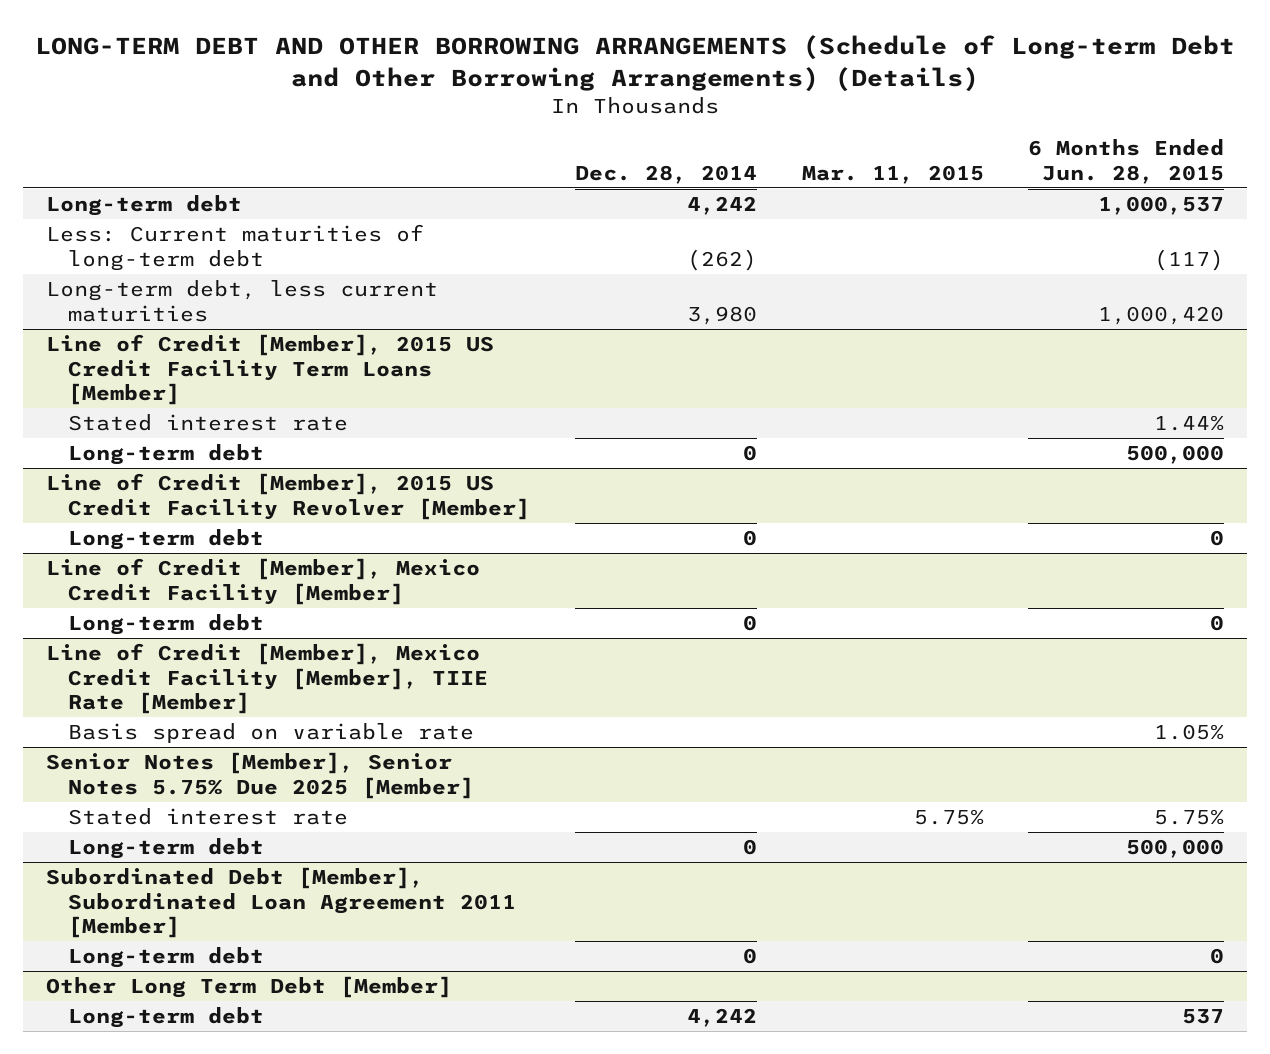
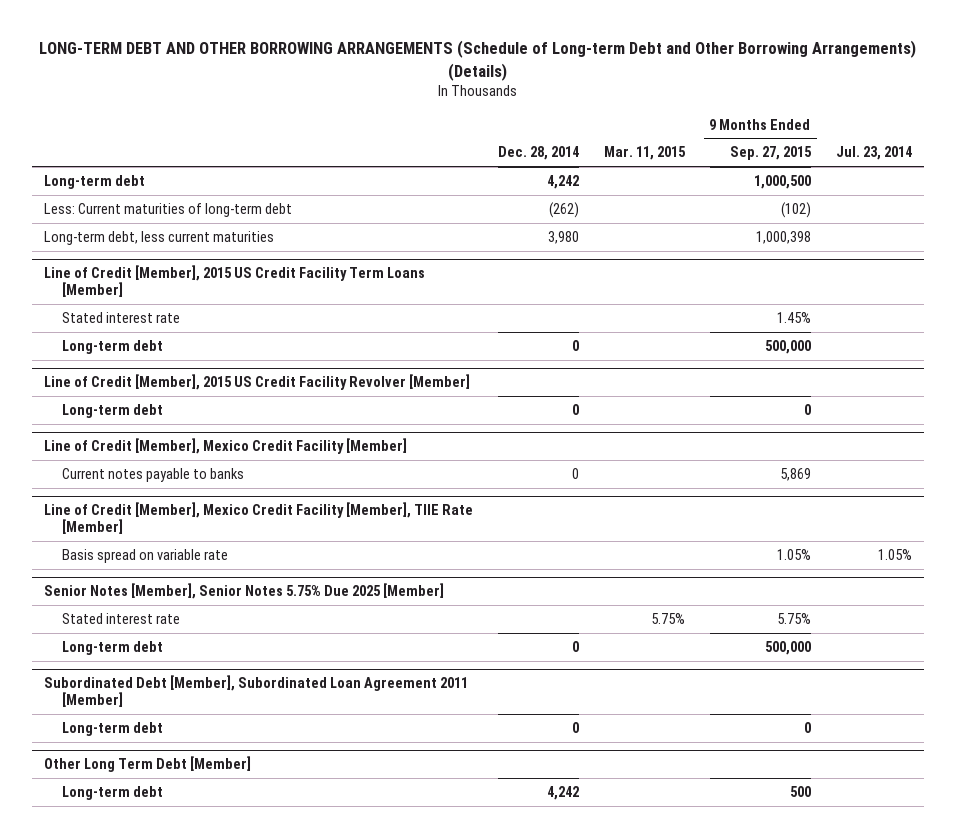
- | Dec. 28, 2014 | Mar. 11, 2015 | 6 Months Ended Jun. 28, 2015
+ | Dec. 28, 2014 | Mar. 11, 2015 | 9 Months Ended Sep. 27, 2015 | Jul. 23, 2014
@ Line of Credit [Member], Mexico Credit Facility [Member]
- Long-term debt | 0 | | 0
+ Current notes payable to banks | 0 | | 5,869 |

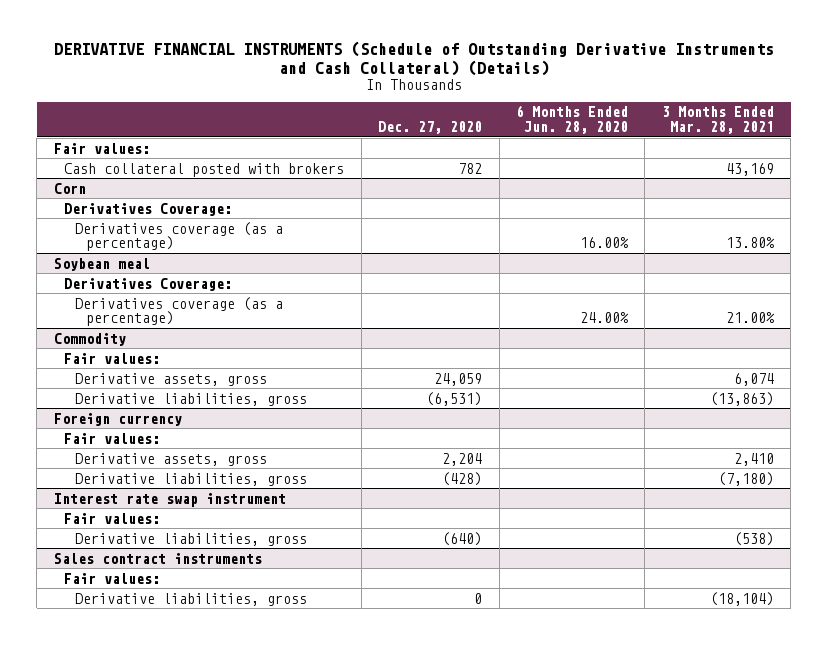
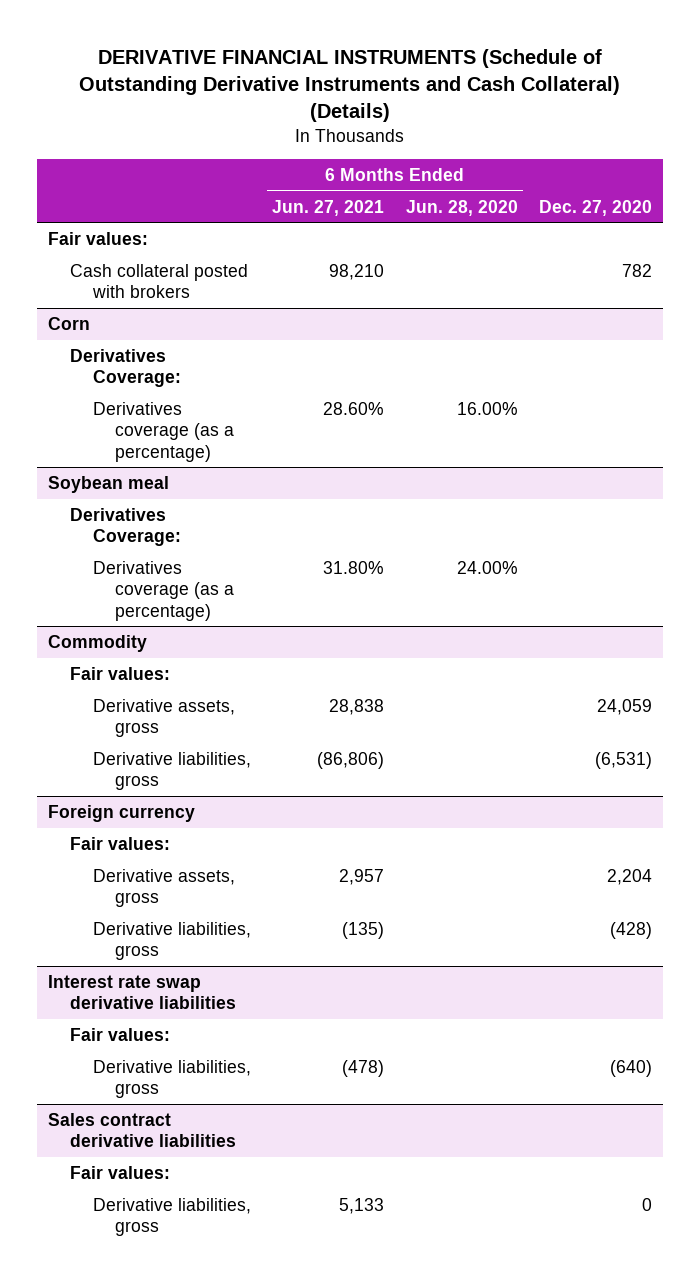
- | Dec. 27, 2020 | 6 Months Ended Jun. 28, 2020 | 3 Months Ended Mar. 28, 2021
+ | 6 Months Ended Jun. 27, 2021 | 6 Months Ended Jun. 28, 2020 | Dec. 27, 2020
- Interest rate swap instrument
+ Interest rate swap derivative liabilities
- Sales contract instruments
+ Sales contract derivative liabilities

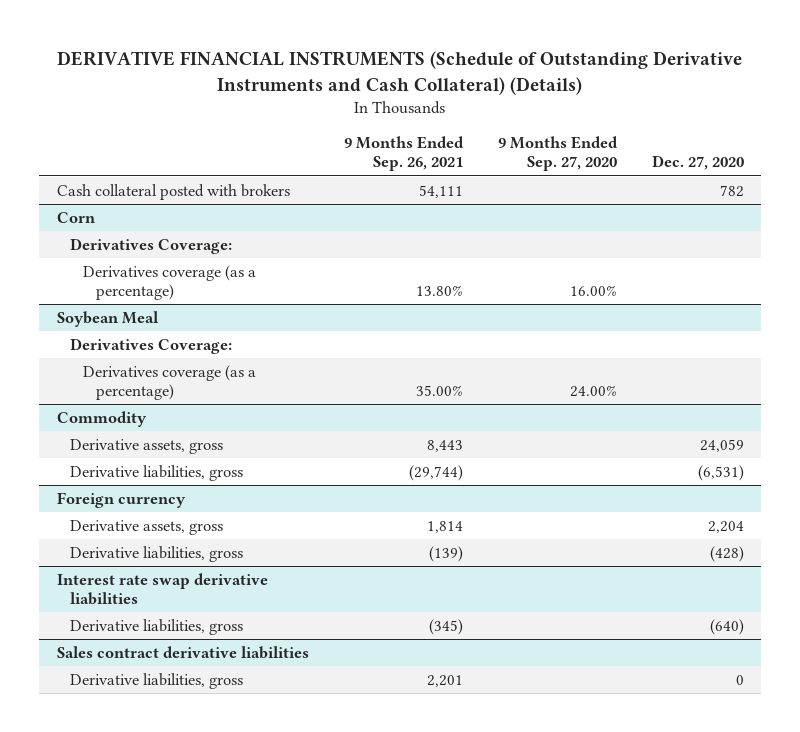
- | 6 Months Ended Jun. 27, 2021 | 6 Months Ended Jun. 28, 2020 | Dec. 27, 2020
+ | 9 Months Ended Sep. 26, 2021 | 9 Months Ended Sep. 27, 2020 | Dec. 27, 2020
- Fair values:
- Soybean meal
+ Soybean Meal
@ Commodity
- Fair values:
@ Foreign currency
- Fair values:
@ Interest rate swap derivative liabilities
- Fair values:
@ Sales contract derivative liabilities
- Fair values:

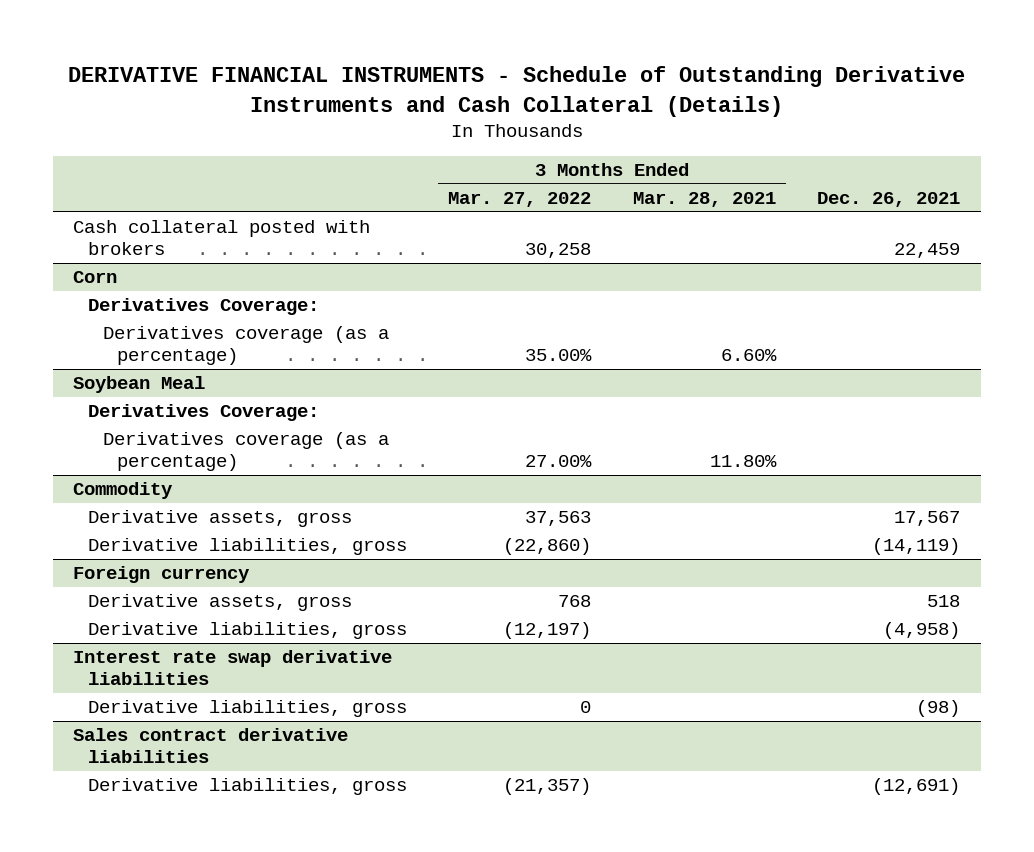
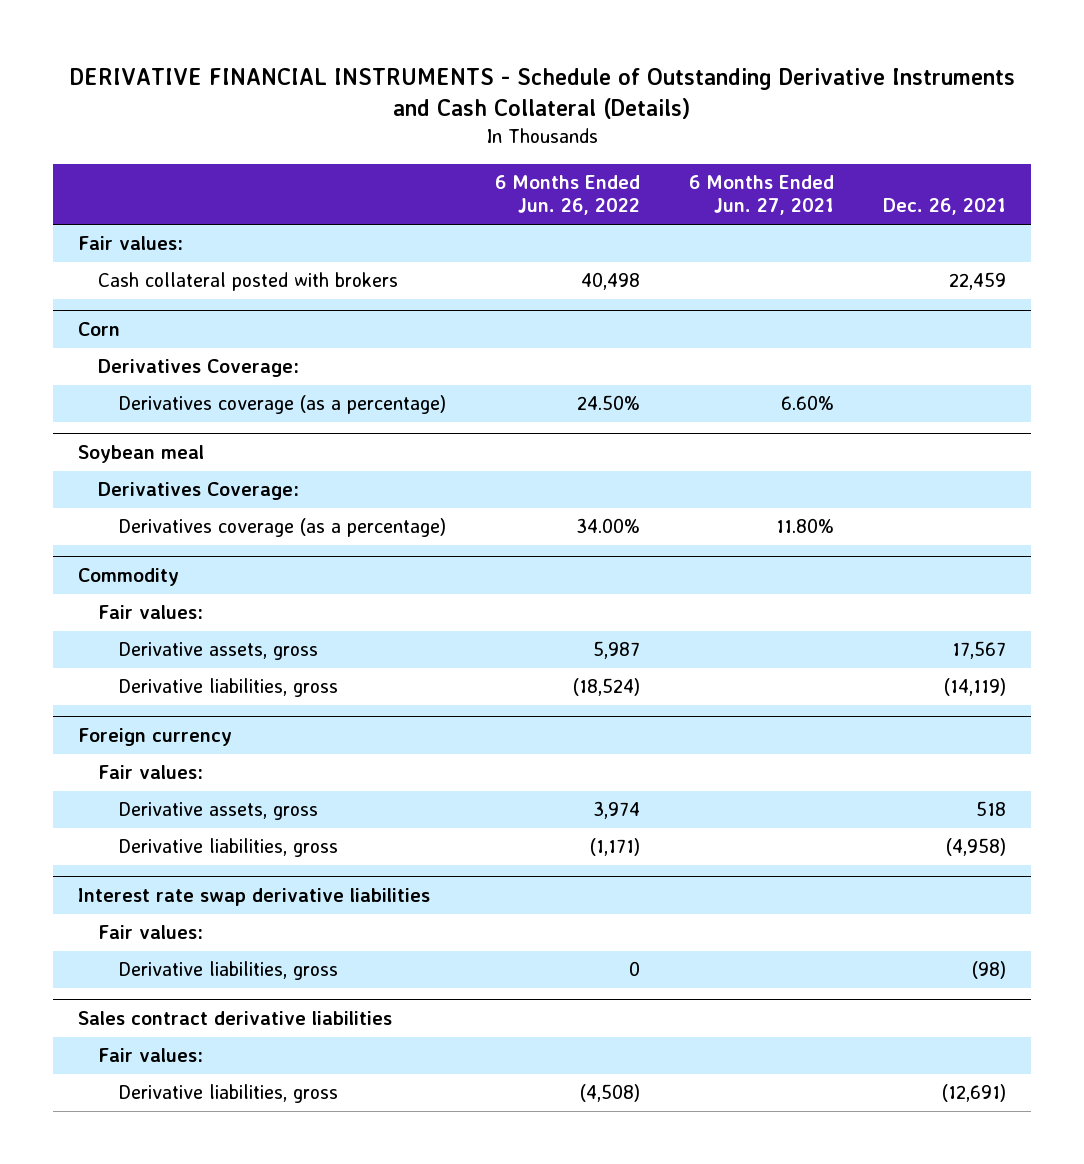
- | 3 Months Ended Mar. 27, 2022 | 3 Months Ended Mar. 28, 2021 | Dec. 26, 2021
+ | 6 Months Ended Jun. 26, 2022 | 6 Months Ended Jun. 27, 2021 | Dec. 26, 2021
+ Fair values:
- Soybean Meal
+ Soybean meal
@ Commodity
+ Fair values:
@ Foreign currency
+ Fair values:
@ Interest rate swap derivative liabilities
+ Fair values:
@ Sales contract derivative liabilities
+ Fair values:

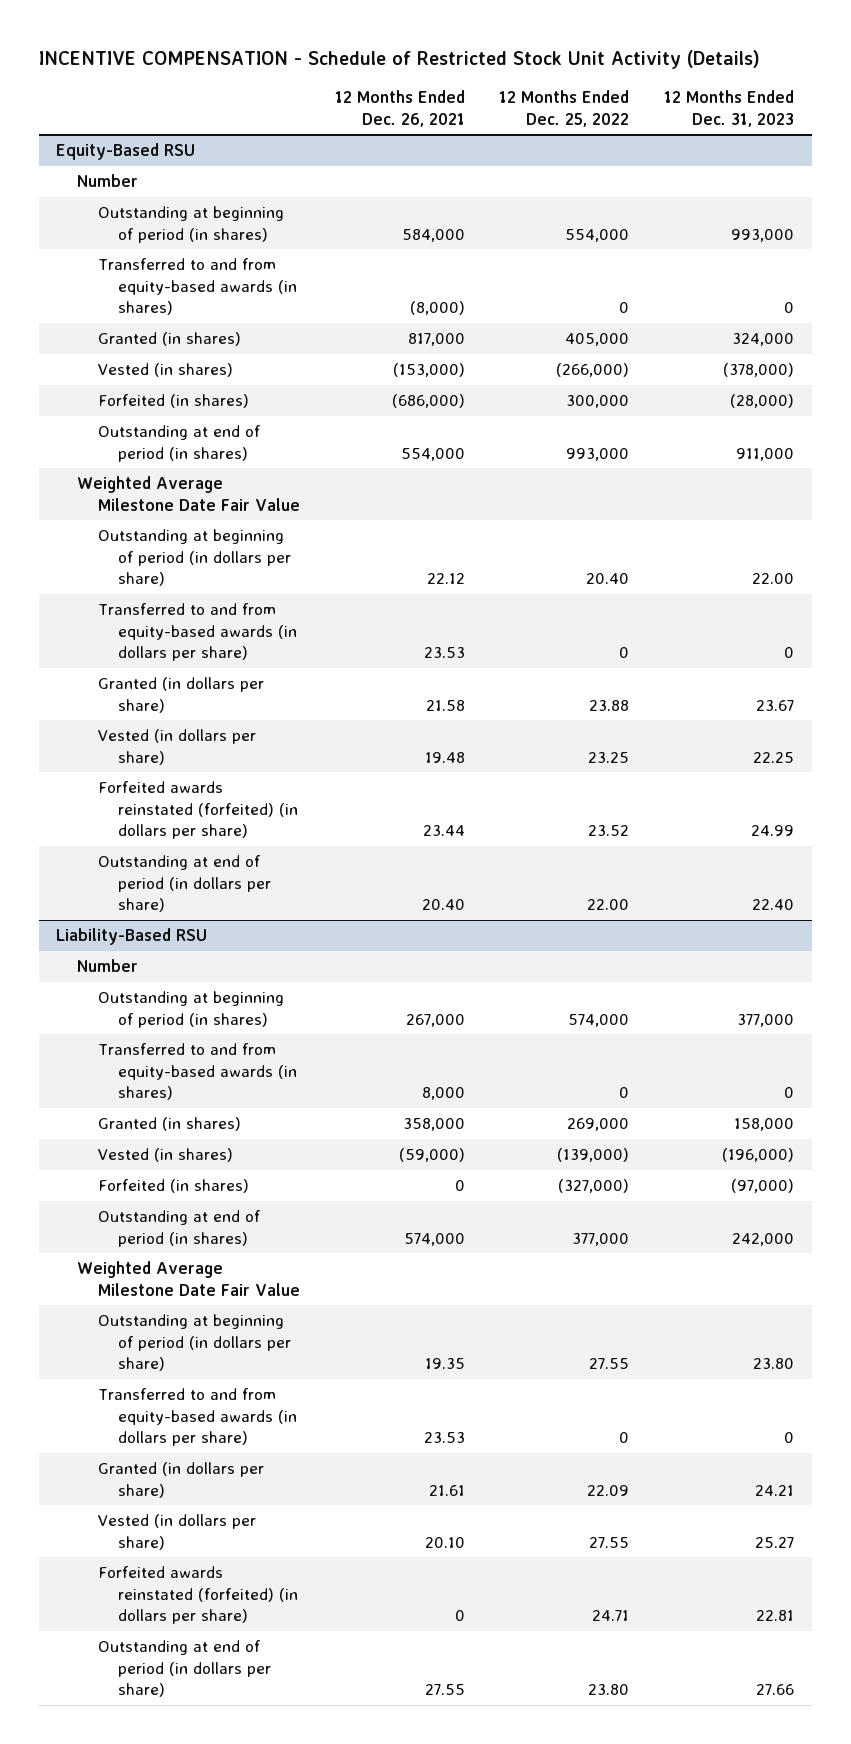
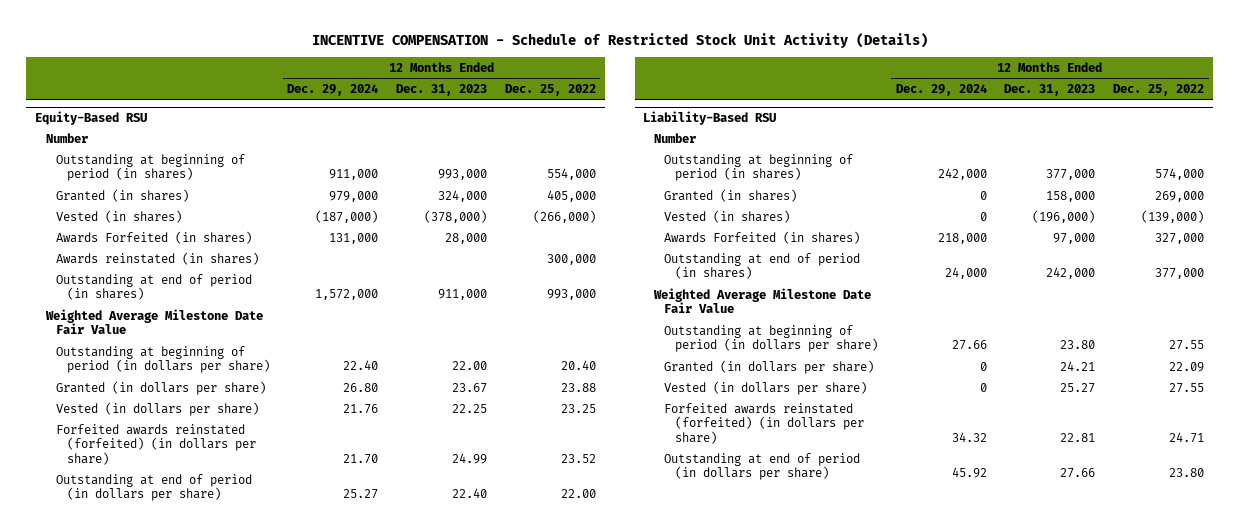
- | 12 Months Ended Dec. 26, 2021 | 12 Months Ended Dec. 25, 2022 | 12 Months Ended Dec. 31, 2023
+ | 12 Months Ended Dec. 29, 2024 | 12 Months Ended Dec. 31, 2023 | 12 Months Ended Dec. 25, 2022
@ Equity-Based RSU
- Transferred to and from equity-based awards (in shares) | (8,000) | 0 | 0
- Forfeited (in shares) | (686,000) | 300,000 | (28,000)
+ Awards Forfeited (in shares) | 131,000 | 28,000 |
+ Awards reinstated (in shares) | | | 300,000
- Transferred to and from equity-based awards (in dollars per share) | 23.53 | 0 | 0
@ Liability-Based RSU
- Transferred to and from equity-based awards (in shares) | 8,000 | 0 | 0
- Forfeited (in shares) | 0 | (327,000) | (97,000)
+ Awards Forfeited (in shares) | 218,000 | 97,000 | 327,000
- Transferred to and from equity-based awards (in dollars per share) | 23.53 | 0 | 0

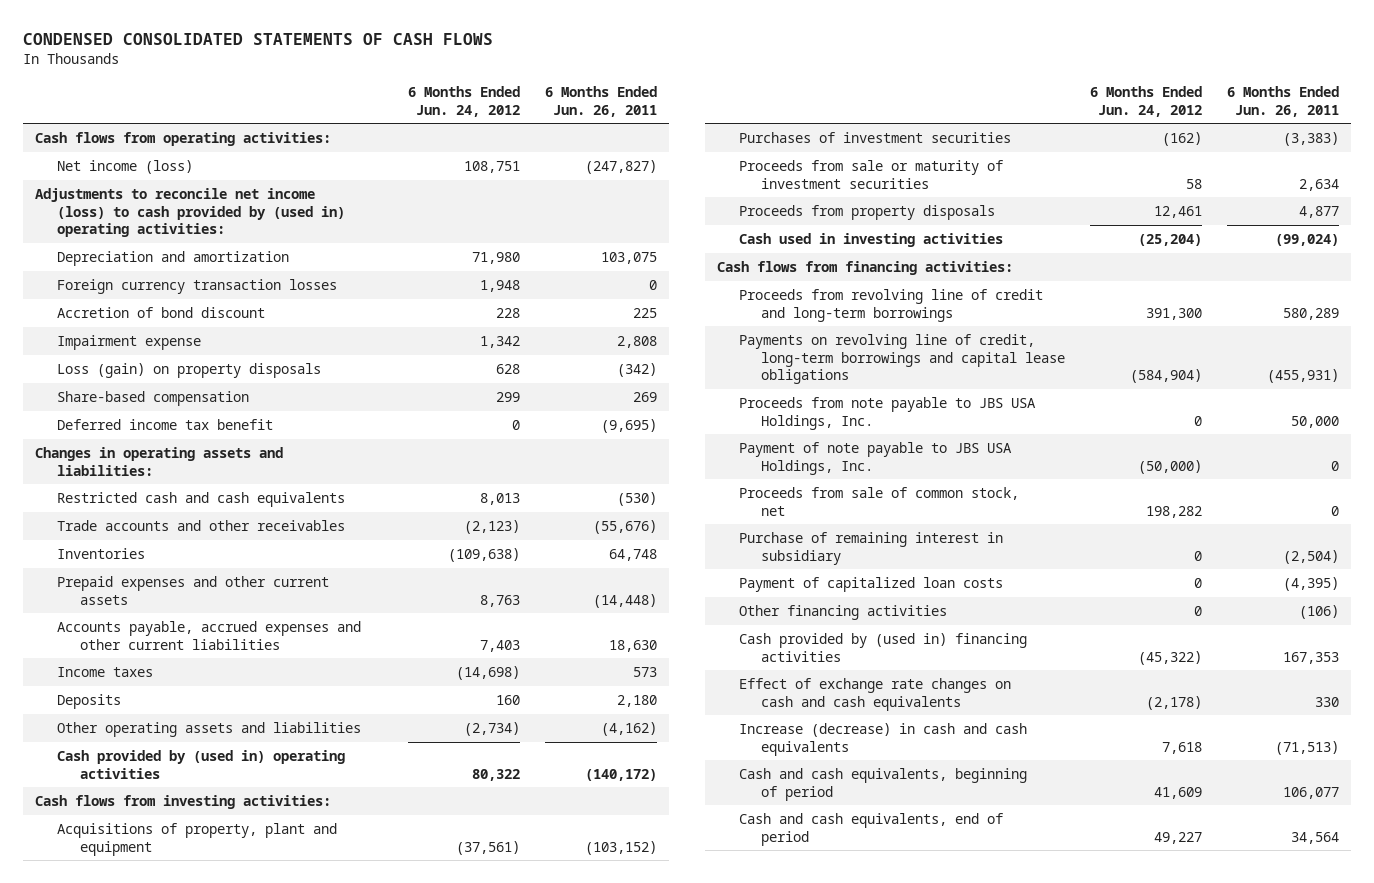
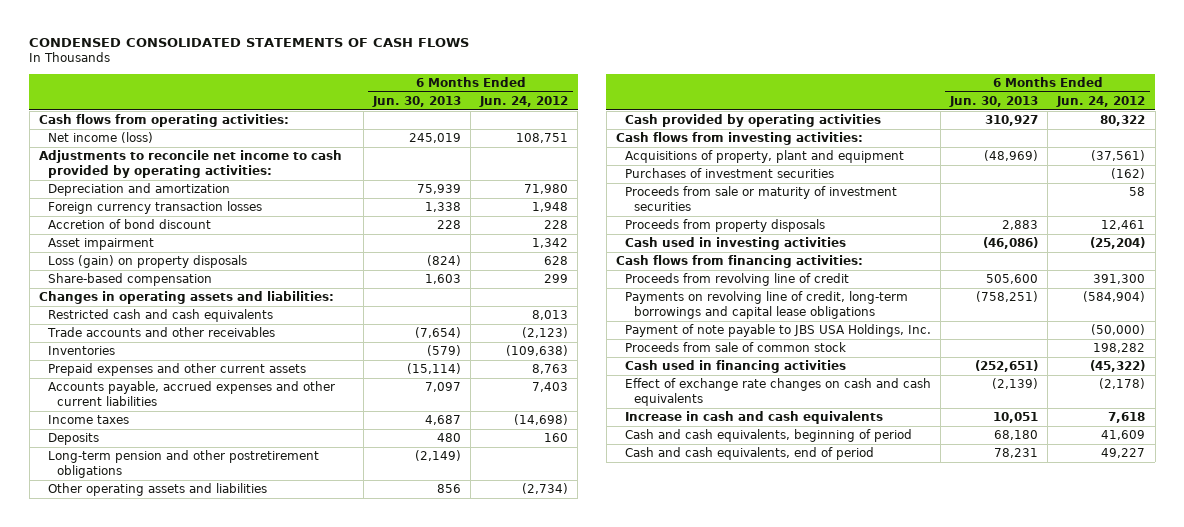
- | 6 Months Ended Jun. 24, 2012 | 6 Months Ended Jun. 26, 2011
+ | 6 Months Ended Jun. 30, 2013 | 6 Months Ended Jun. 24, 2012
- Adjustments to reconcile net income (loss) to cash provided by (used in) operating activities:
+ Adjustments to reconcile net income to cash provided by operating activities:
- Impairment expense | 1,342 | 2,808
+ Asset impairment | | 1,342
- Deferred income tax benefit | 0 | (9,695)
+ Long-term pension and other postretirement obligations | (2,149) |
- Cash provided by (used in) operating activities | 80,322 | (140,172)
+ Cash provided by operating activities | 310,927 | 80,322
- Proceeds from revolving line of credit and long-term borrowings | 391,300 | 580,289
+ Proceeds from revolving line of credit | 505,600 | 391,300
- Proceeds from note payable to JBS USA Holdings, Inc. | 0 | 50,000
- Proceeds from sale of common stock, net | 198,282 | 0
- Purchase of remaining interest in subsidiary | 0 | (2,504)
- Payment of capitalized loan costs | 0 | (4,395)
- Other financing activities | 0 | (106)
- Cash provided by (used in) financing activities | (45,322) | 167,353
+ Proceeds from sale of common stock | | 198,282
+ Cash used in financing activities | (252,651) | (45,322)
- Increase (decrease) in cash and cash equivalents | 7,618 | (71,513)
+ Increase in cash and cash equivalents | 10,051 | 7,618

